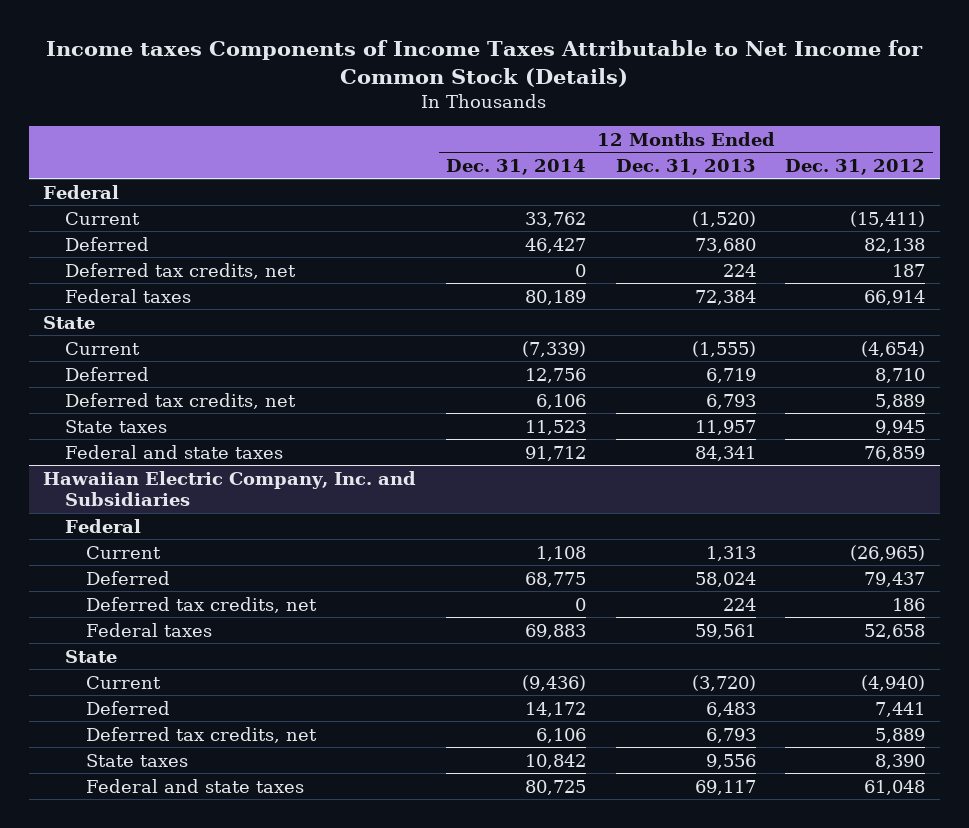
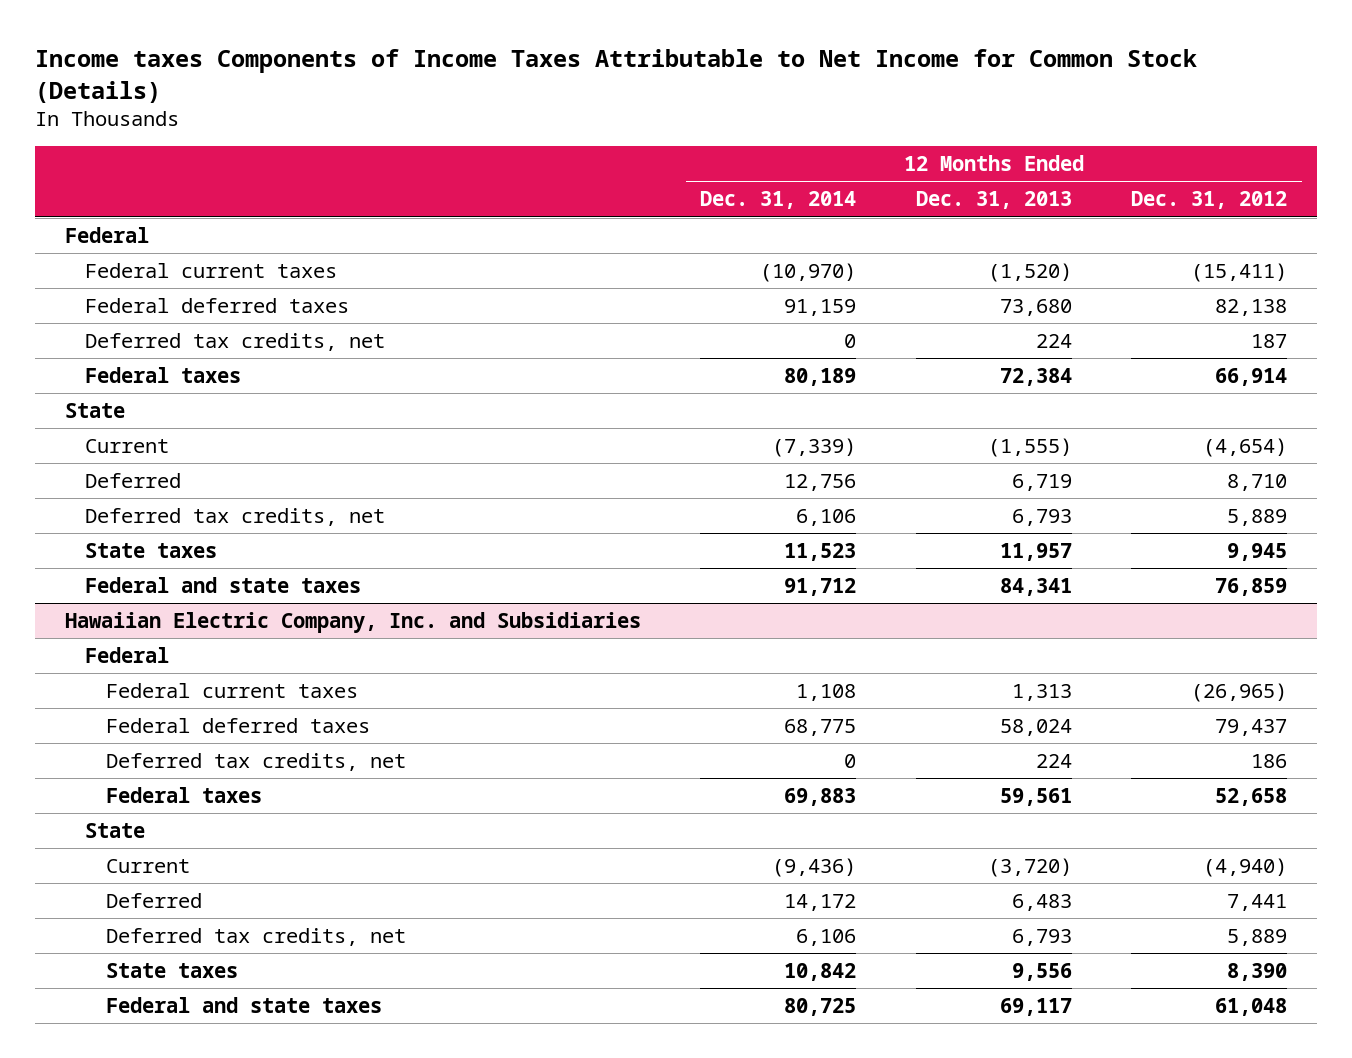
- Current | 33,762 | (1,520) | (15,411)
- Deferred | 46,427 | 73,680 | 82,138
+ Federal current taxes | (10,970) | (1,520) | (15,411)
+ Federal deferred taxes | 91,159 | 73,680 | 82,138
@ Hawaiian Electric Company, Inc. and Subsidiaries
- Current | 1,108 | 1,313 | (26,965)
- Deferred | 68,775 | 58,024 | 79,437
+ Federal current taxes | 1,108 | 1,313 | (26,965)
+ Federal deferred taxes | 68,775 | 58,024 | 79,437

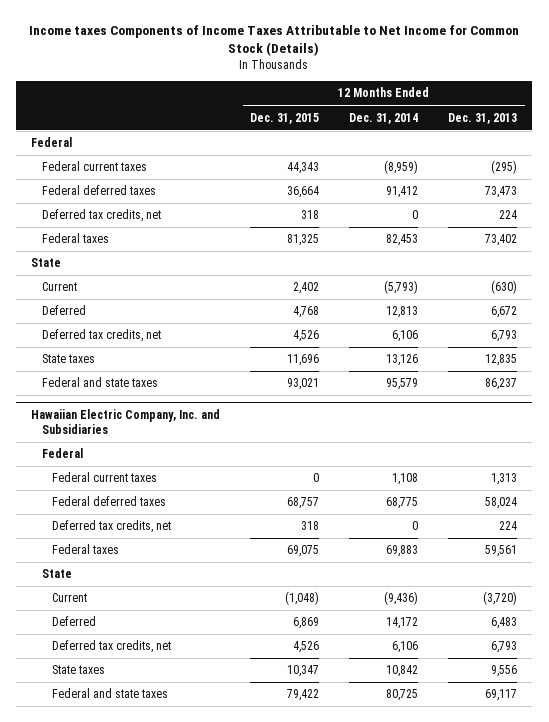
- | 12 Months Ended Dec. 31, 2014 | 12 Months Ended Dec. 31, 2013 | 12 Months Ended Dec. 31, 2012
+ | 12 Months Ended Dec. 31, 2015 | 12 Months Ended Dec. 31, 2014 | 12 Months Ended Dec. 31, 2013
- Federal current taxes | (10,970) | (1,520) | (15,411)
- Federal deferred taxes | 91,159 | 73,680 | 82,138
+ Federal current taxes | 44,343 | (8,959) | (295)
+ Federal deferred taxes | 36,664 | 91,412 | 73,473
- Federal taxes | 80,189 | 72,384 | 66,914
+ Federal taxes | 81,325 | 82,453 | 73,402
- Current | (7,339) | (1,555) | (4,654)
- Deferred | 12,756 | 6,719 | 8,710
+ Current | 2,402 | (5,793) | (630)
+ Deferred | 4,768 | 12,813 | 6,672
- State taxes | 11,523 | 11,957 | 9,945
- Federal and state taxes | 91,712 | 84,341 | 76,859
+ State taxes | 11,696 | 13,126 | 12,835
+ Federal and state taxes | 93,021 | 95,579 | 86,237

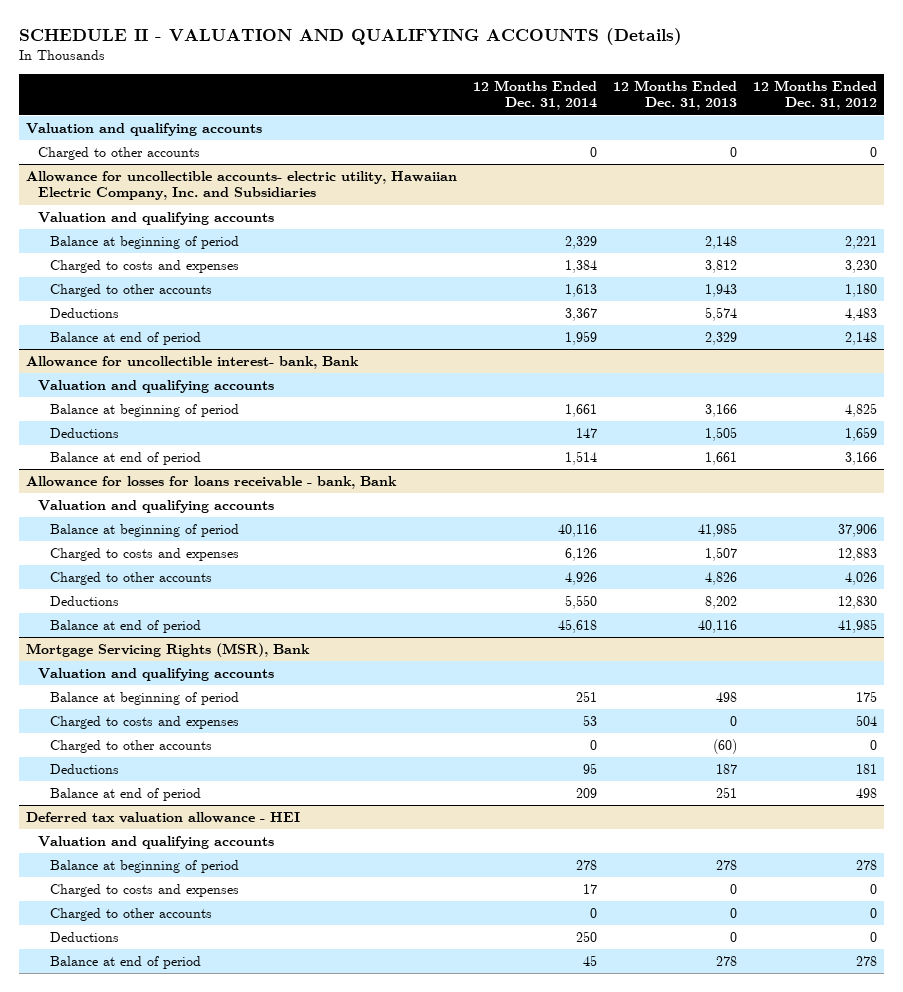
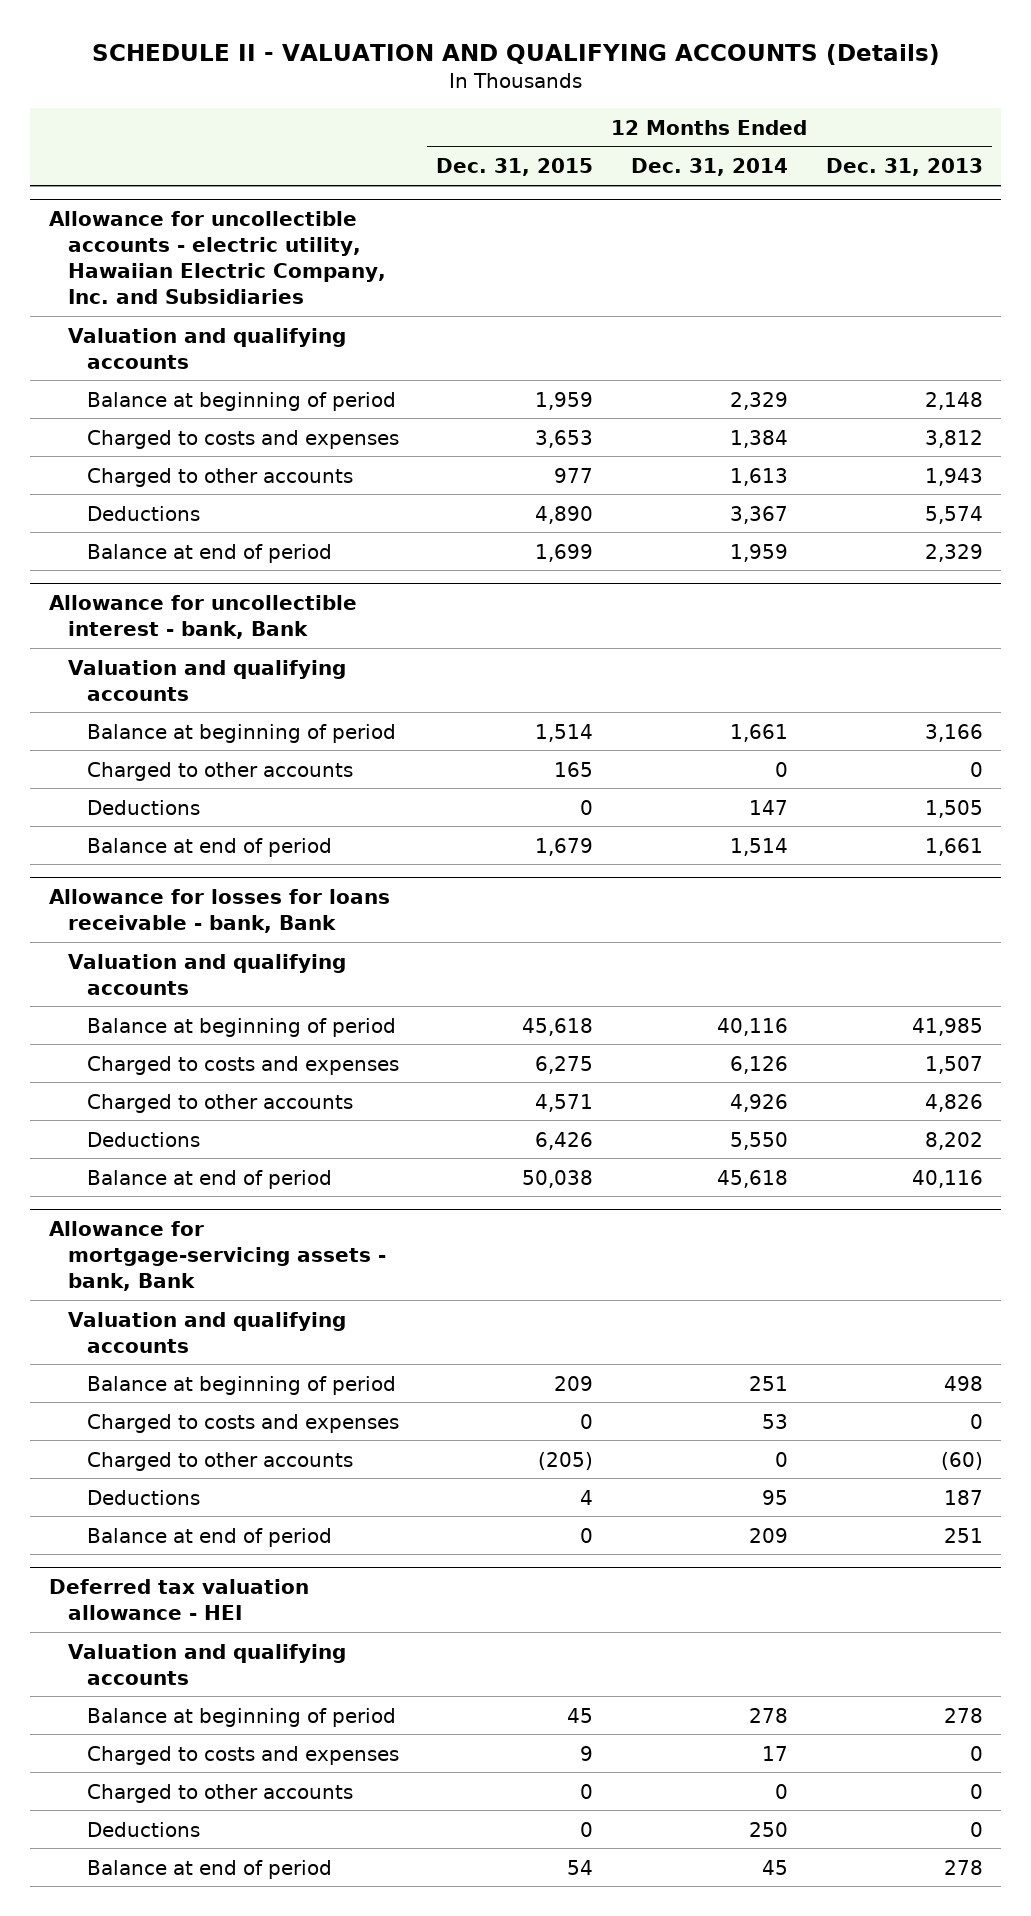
- | 12 Months Ended Dec. 31, 2014 | 12 Months Ended Dec. 31, 2013 | 12 Months Ended Dec. 31, 2012
+ | 12 Months Ended Dec. 31, 2015 | 12 Months Ended Dec. 31, 2014 | 12 Months Ended Dec. 31, 2013
- Valuation and qualifying accounts
- Charged to other accounts | 0 | 0 | 0
- Allowance for uncollectible accounts- electric utility, Hawaiian Electric Company, Inc. and Subsidiaries
+ Allowance for uncollectible accounts - electric utility, Hawaiian Electric Company, Inc. and Subsidiaries
- Allowance for uncollectible interest- bank, Bank
+ Allowance for uncollectible interest - bank, Bank
+ Charged to other accounts | 165 | 0 | 0
- Mortgage Servicing Rights (MSR), Bank
+ Allowance for mortgage-servicing assets - bank, Bank

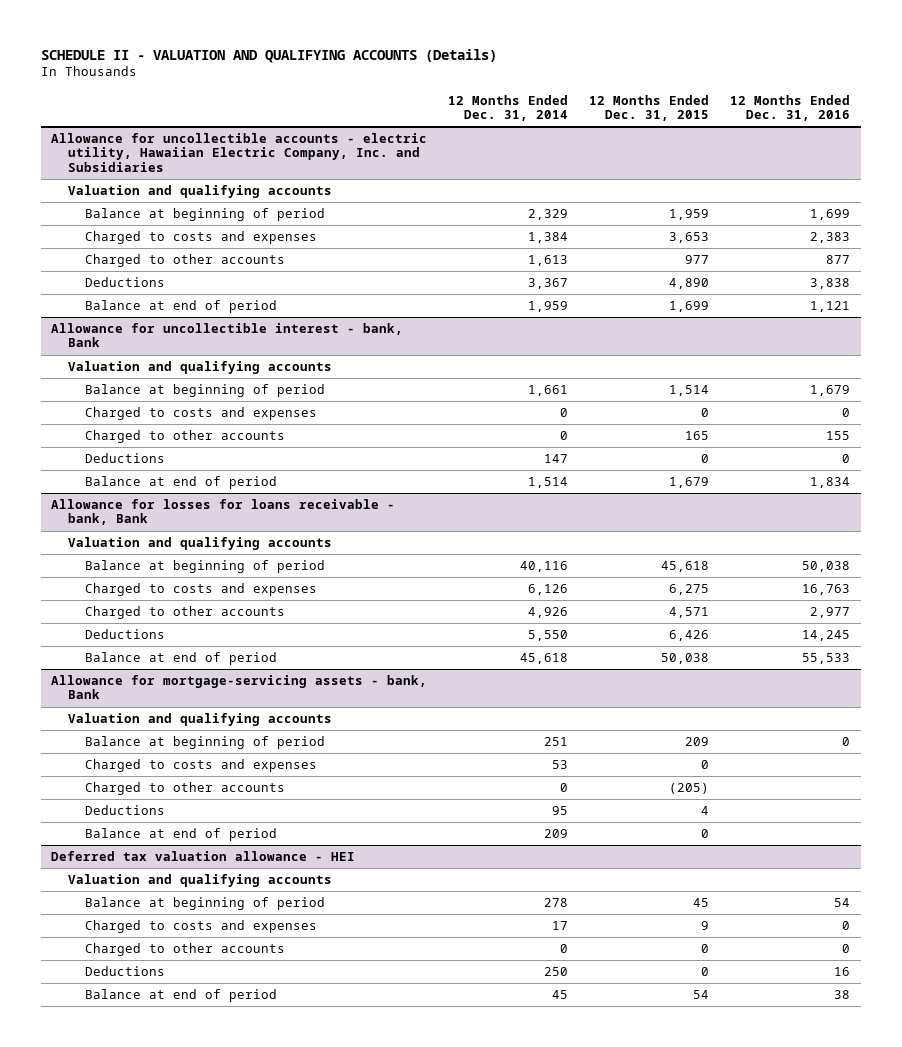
- | 12 Months Ended Dec. 31, 2015 | 12 Months Ended Dec. 31, 2014 | 12 Months Ended Dec. 31, 2013
+ | 12 Months Ended Dec. 31, 2014 | 12 Months Ended Dec. 31, 2015 | 12 Months Ended Dec. 31, 2016
@ Allowance for uncollectible interest - bank, Bank
+ Charged to costs and expenses | 0 | 0 | 0

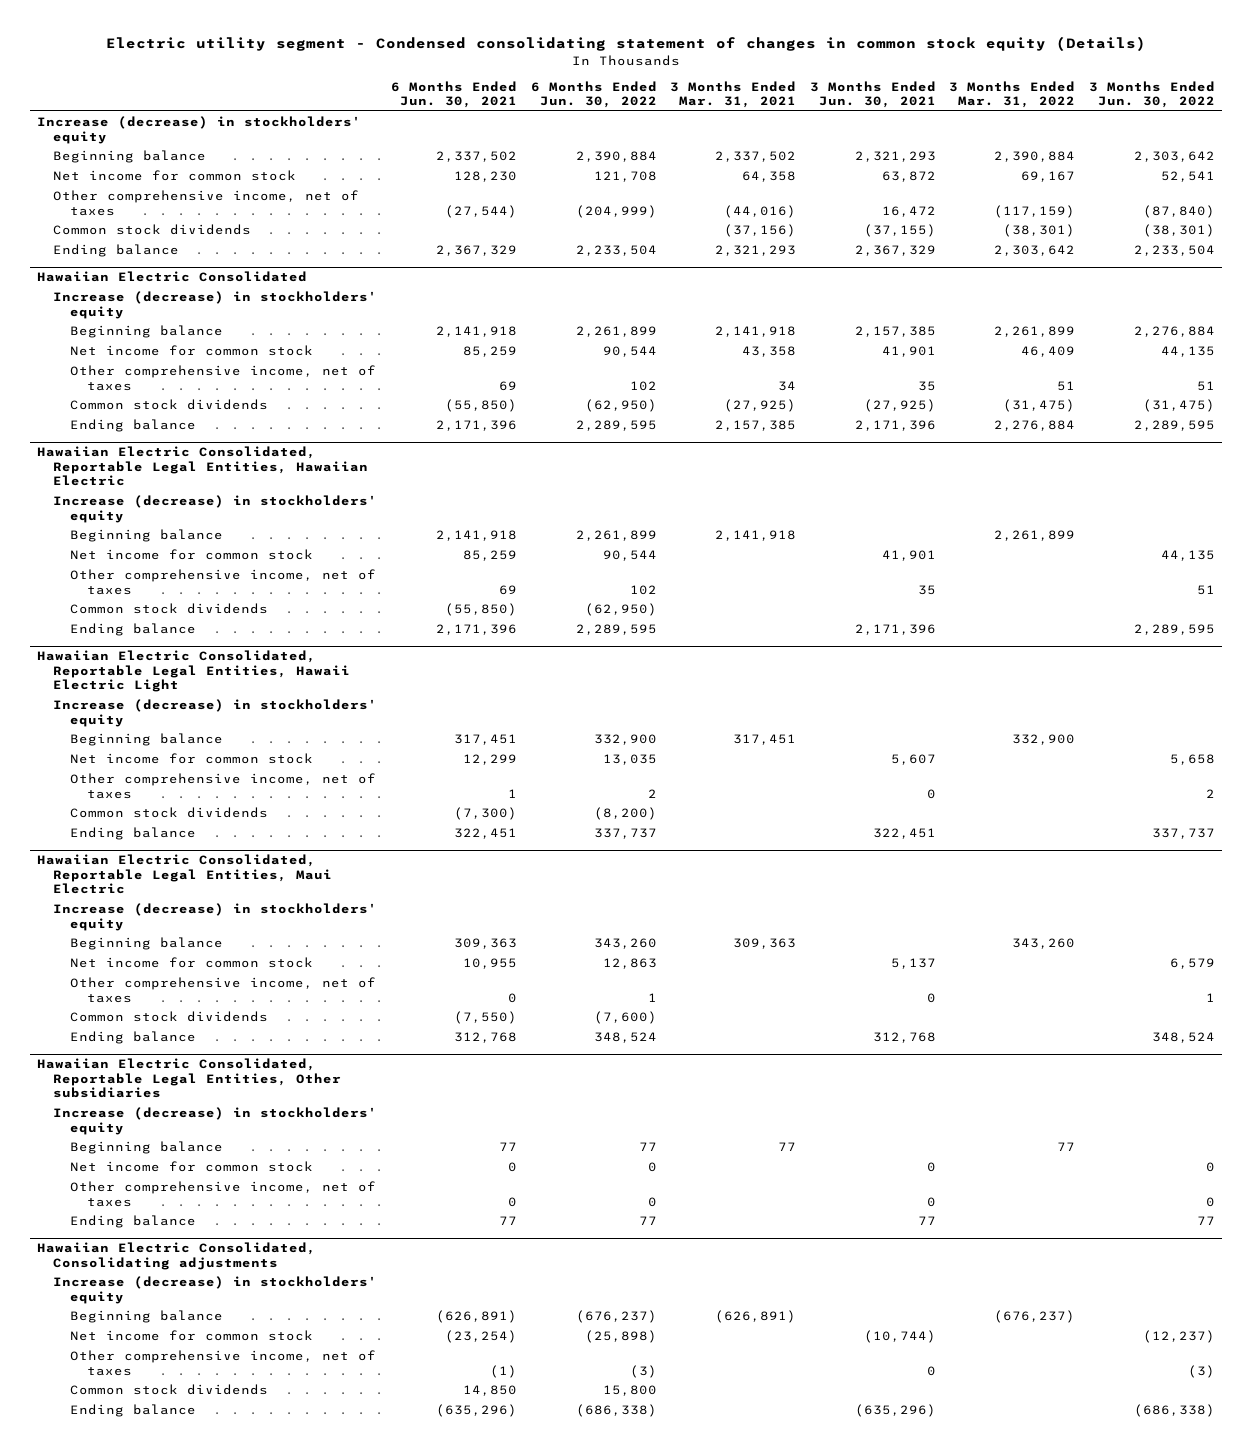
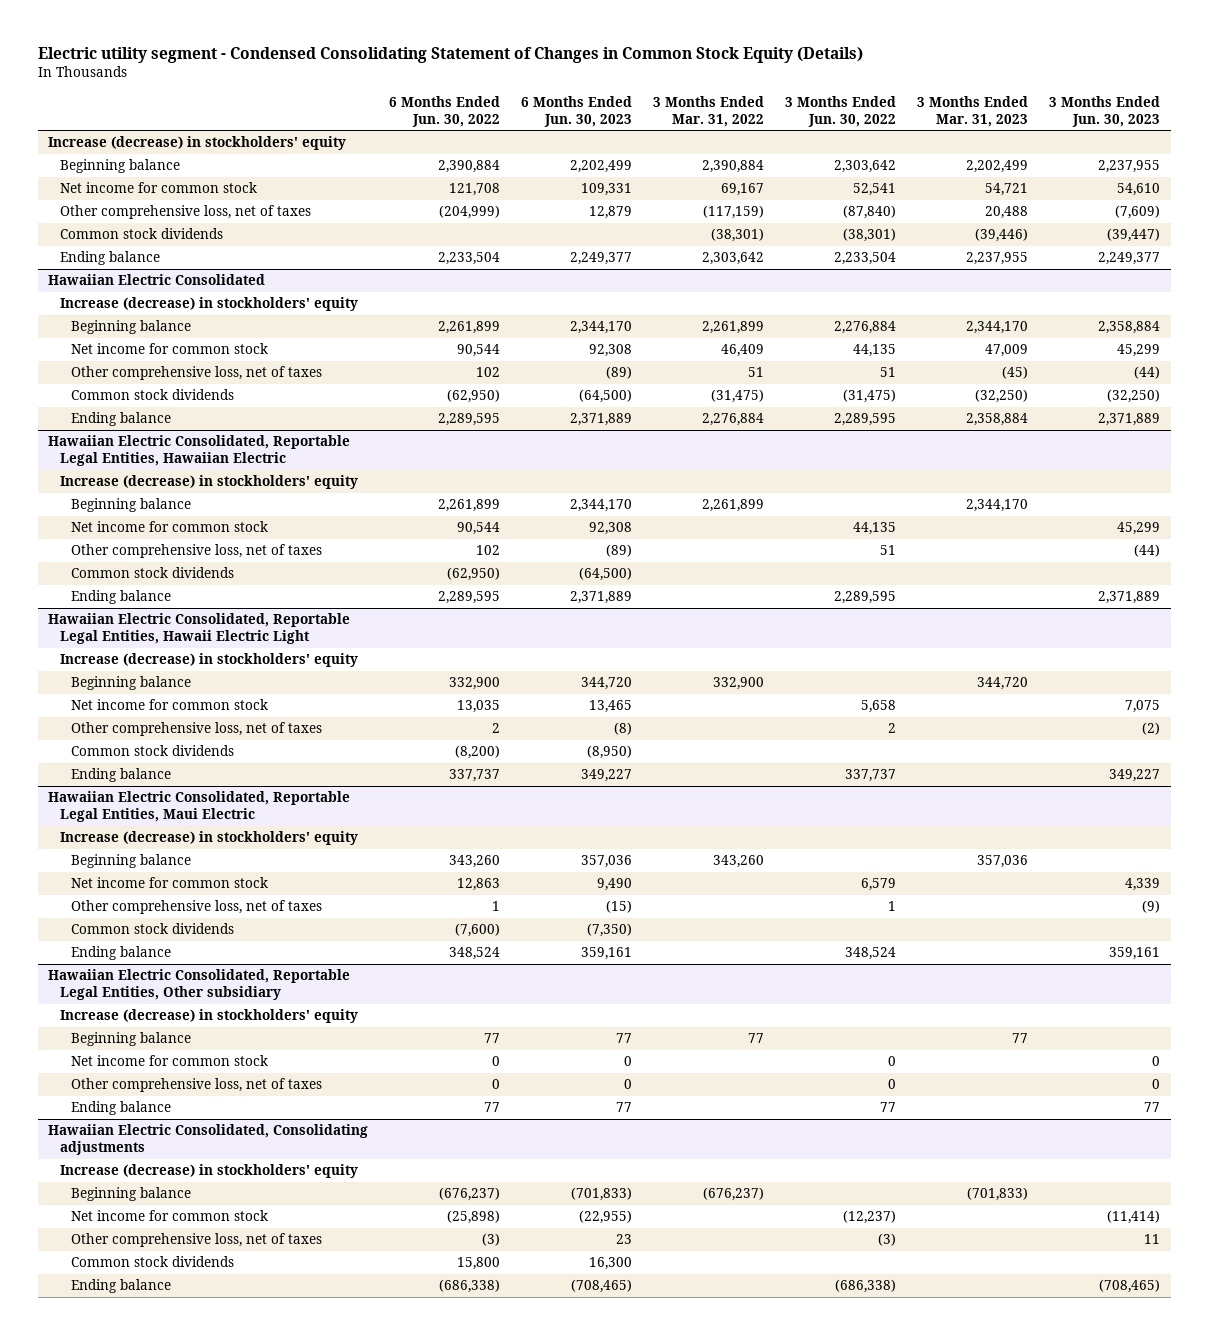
- Electric utility segment - Condensed consolidating statement of changes in common stock equity (Details)
+ Electric utility segment - Condensed Consolidating Statement of Changes in Common Stock Equity (Details)
- | 6 Months Ended Jun. 30, 2021 | 6 Months Ended Jun. 30, 2022 | 3 Months Ended Mar. 31, 2021 | 3 Months Ended Jun. 30, 2021 | 3 Months Ended Mar. 31, 2022 | 3 Months Ended Jun. 30, 2022
+ | 6 Months Ended Jun. 30, 2022 | 6 Months Ended Jun. 30, 2023 | 3 Months Ended Mar. 31, 2022 | 3 Months Ended Jun. 30, 2022 | 3 Months Ended Mar. 31, 2023 | 3 Months Ended Jun. 30, 2023
- Other comprehensive income, net of taxes | (27,544) | (204,999) | (44,016) | 16,472 | (117,159) | (87,840)
+ Other comprehensive loss, net of taxes | (204,999) | 12,879 | (117,159) | (87,840) | 20,488 | (7,609)
@ Hawaiian Electric Consolidated
- Other comprehensive income, net of taxes | 69 | 102 | 34 | 35 | 51 | 51
+ Other comprehensive loss, net of taxes | 102 | (89) | 51 | 51 | (45) | (44)
@ Hawaiian Electric Consolidated, Reportable Legal Entities, Hawaiian Electric
- Other comprehensive income, net of taxes | 69 | 102 | | 35 | | 51
+ Other comprehensive loss, net of taxes | 102 | (89) | | 51 | | (44)
@ Hawaiian Electric Consolidated, Reportable Legal Entities, Hawaii Electric Light
- Other comprehensive income, net of taxes | 1 | 2 | | 0 | | 2
+ Other comprehensive loss, net of taxes | 2 | (8) | | 2 | | (2)
@ Hawaiian Electric Consolidated, Reportable Legal Entities, Maui Electric
- Other comprehensive income, net of taxes | 0 | 1 | | 0 | | 1
+ Other comprehensive loss, net of taxes | 1 | (15) | | 1 | | (9)
- Hawaiian Electric Consolidated, Reportable Legal Entities, Other subsidiaries
+ Hawaiian Electric Consolidated, Reportable Legal Entities, Other subsidiary
- Other comprehensive income, net of taxes | 0 | 0 | | 0 | | 0
+ Other comprehensive loss, net of taxes | 0 | 0 | | 0 | | 0
@ Hawaiian Electric Consolidated, Consolidating adjustments
- Other comprehensive income, net of taxes | (1) | (3) | | 0 | | (3)
+ Other comprehensive loss, net of taxes | (3) | 23 | | (3) | | 11

